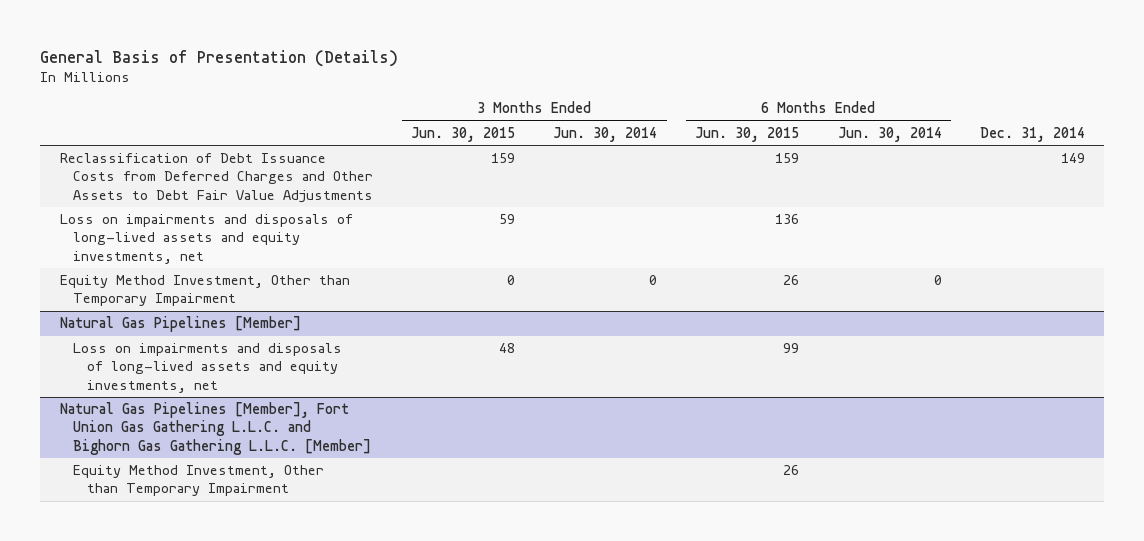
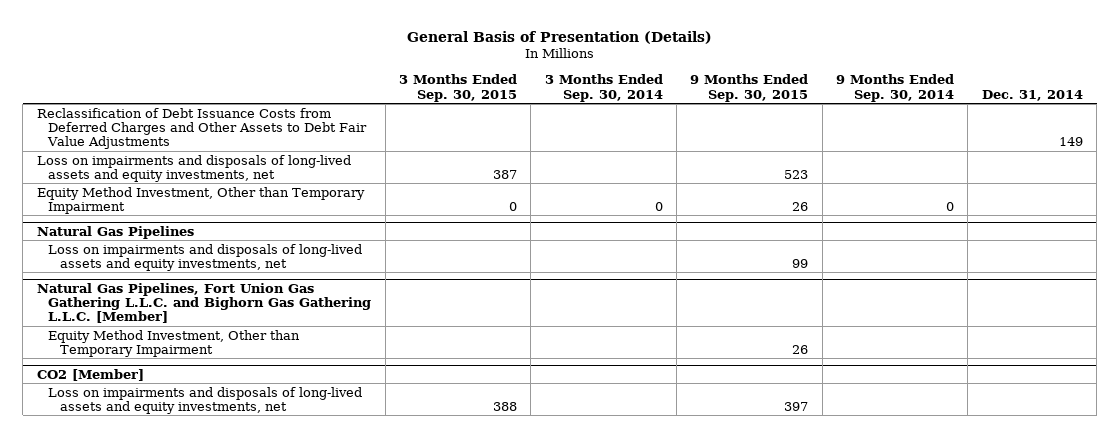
- | 3 Months Ended Jun. 30, 2015 | 3 Months Ended Jun. 30, 2014 | 6 Months Ended Jun. 30, 2015 | 6 Months Ended Jun. 30, 2014 | Dec. 31, 2014
+ | 3 Months Ended Sep. 30, 2015 | 3 Months Ended Sep. 30, 2014 | 9 Months Ended Sep. 30, 2015 | 9 Months Ended Sep. 30, 2014 | Dec. 31, 2014
- Natural Gas Pipelines [Member]
+ Natural Gas Pipelines
- Natural Gas Pipelines [Member], Fort Union Gas Gathering L.L.C. and Bighorn Gas Gathering L.L.C. [Member]
+ Natural Gas Pipelines, Fort Union Gas Gathering L.L.C. and Bighorn Gas Gathering L.L.C. [Member]
+ CO2 [Member]
+ Loss on impairments and disposals of long-lived assets and equity investments, net | 388 | | 397 | |

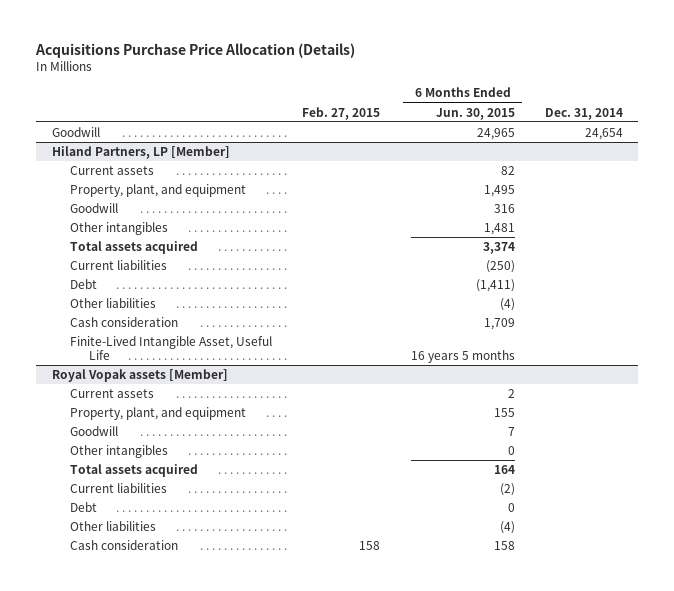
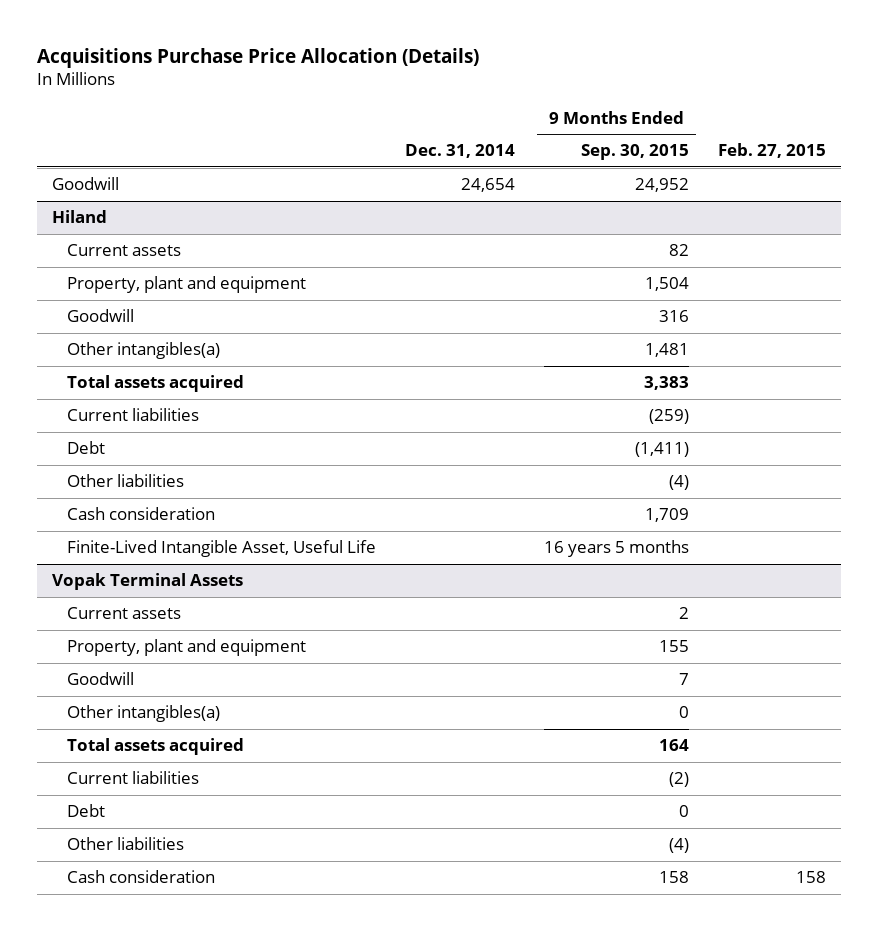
- | Feb. 27, 2015 | 6 Months Ended Jun. 30, 2015 | Dec. 31, 2014
+ | Dec. 31, 2014 | 9 Months Ended Sep. 30, 2015 | Feb. 27, 2015
- Hiland Partners, LP [Member]
+ Hiland
- Property, plant, and equipment | | 1,495 |
+ Property, plant and equipment | | 1,504 |
- Other intangibles | | 1,481 |
+ Other intangibles(a) | | 1,481 |
- Royal Vopak assets [Member]
+ Vopak Terminal Assets
- Property, plant, and equipment | | 155 |
+ Property, plant and equipment | | 155 |
- Other intangibles | | 0 |
+ Other intangibles(a) | | 0 |

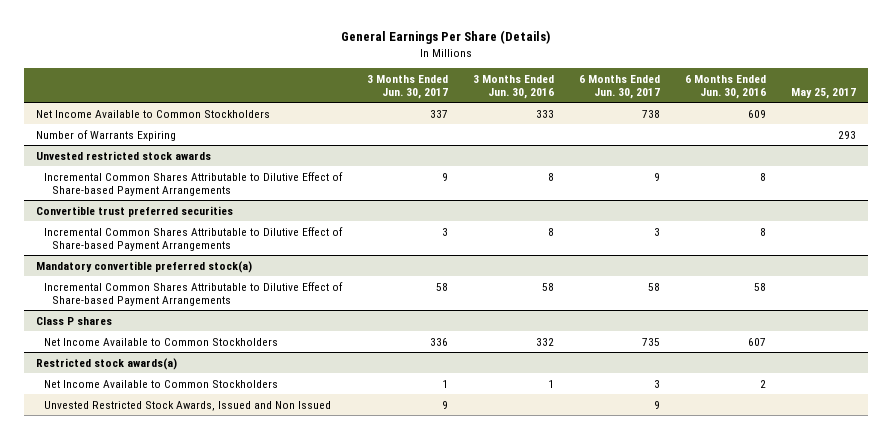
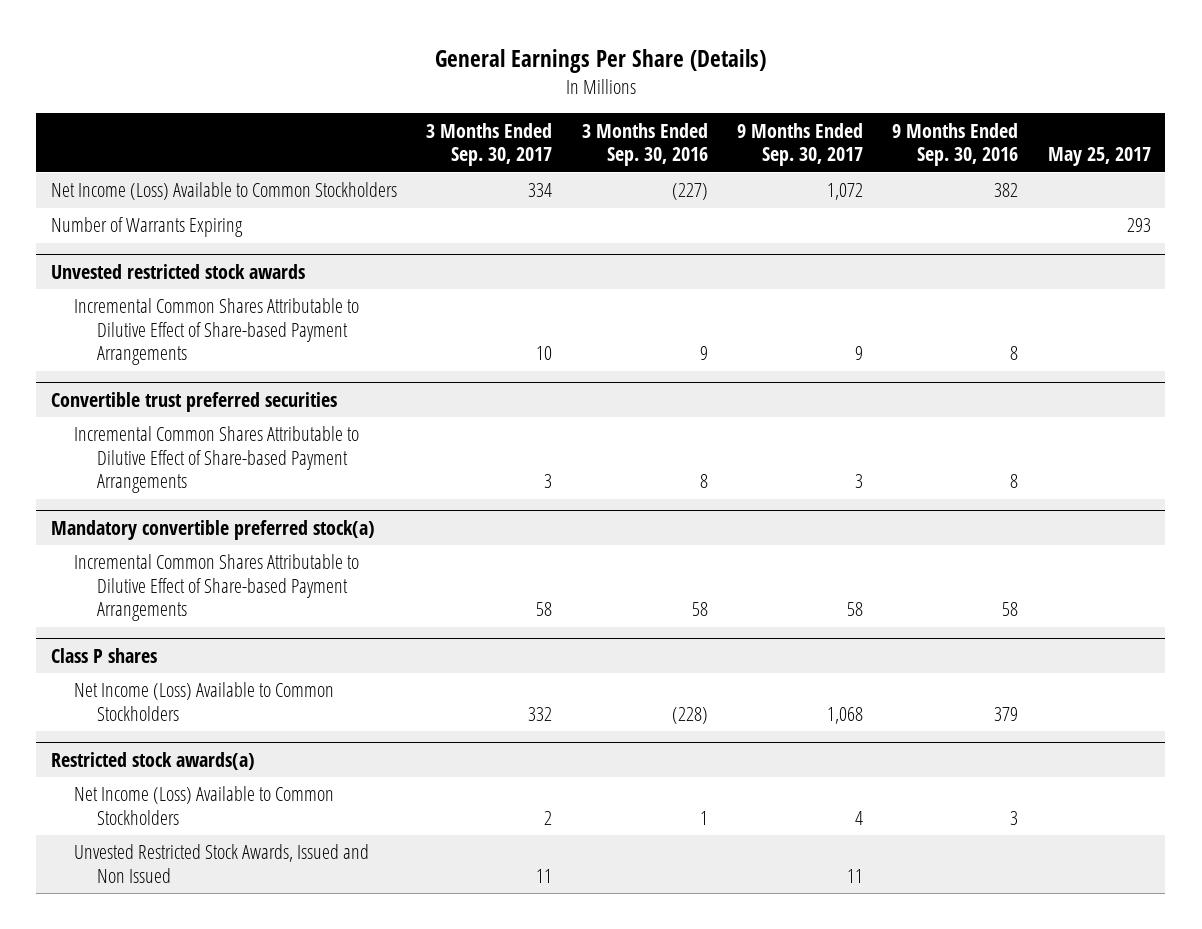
- | 3 Months Ended Jun. 30, 2017 | 3 Months Ended Jun. 30, 2016 | 6 Months Ended Jun. 30, 2017 | 6 Months Ended Jun. 30, 2016 | May 25, 2017
+ | 3 Months Ended Sep. 30, 2017 | 3 Months Ended Sep. 30, 2016 | 9 Months Ended Sep. 30, 2017 | 9 Months Ended Sep. 30, 2016 | May 25, 2017
- Net Income Available to Common Stockholders | 337 | 333 | 738 | 609 |
+ Net Income (Loss) Available to Common Stockholders | 334 | (227) | 1,072 | 382 |
@ Class P shares
- Net Income Available to Common Stockholders | 336 | 332 | 735 | 607 |
+ Net Income (Loss) Available to Common Stockholders | 332 | (228) | 1,068 | 379 |
@ Restricted stock awards(a)
- Net Income Available to Common Stockholders | 1 | 1 | 3 | 2 |
+ Net Income (Loss) Available to Common Stockholders | 2 | 1 | 4 | 3 |

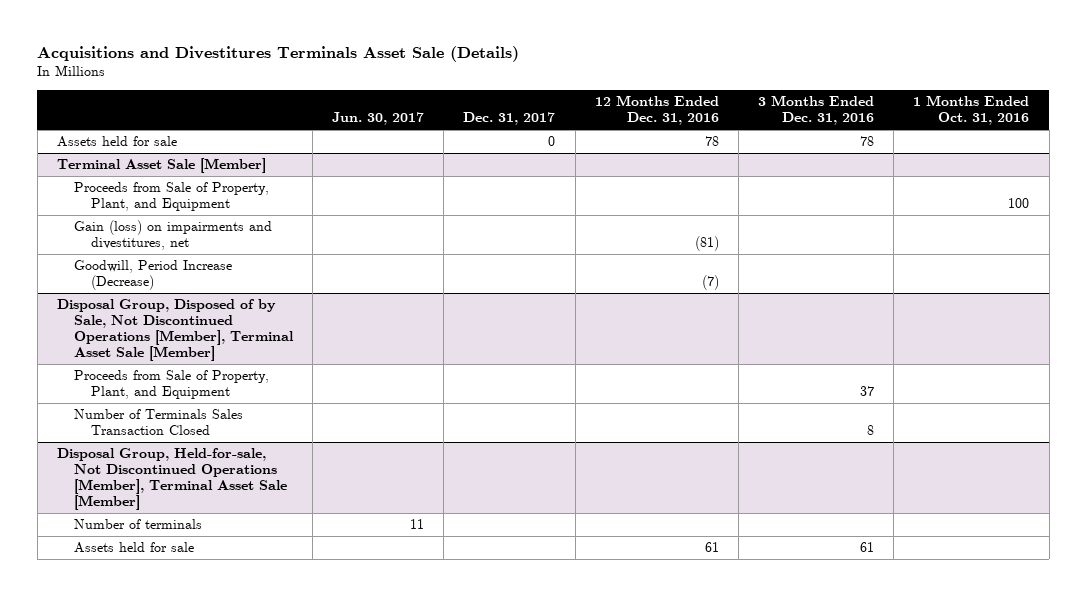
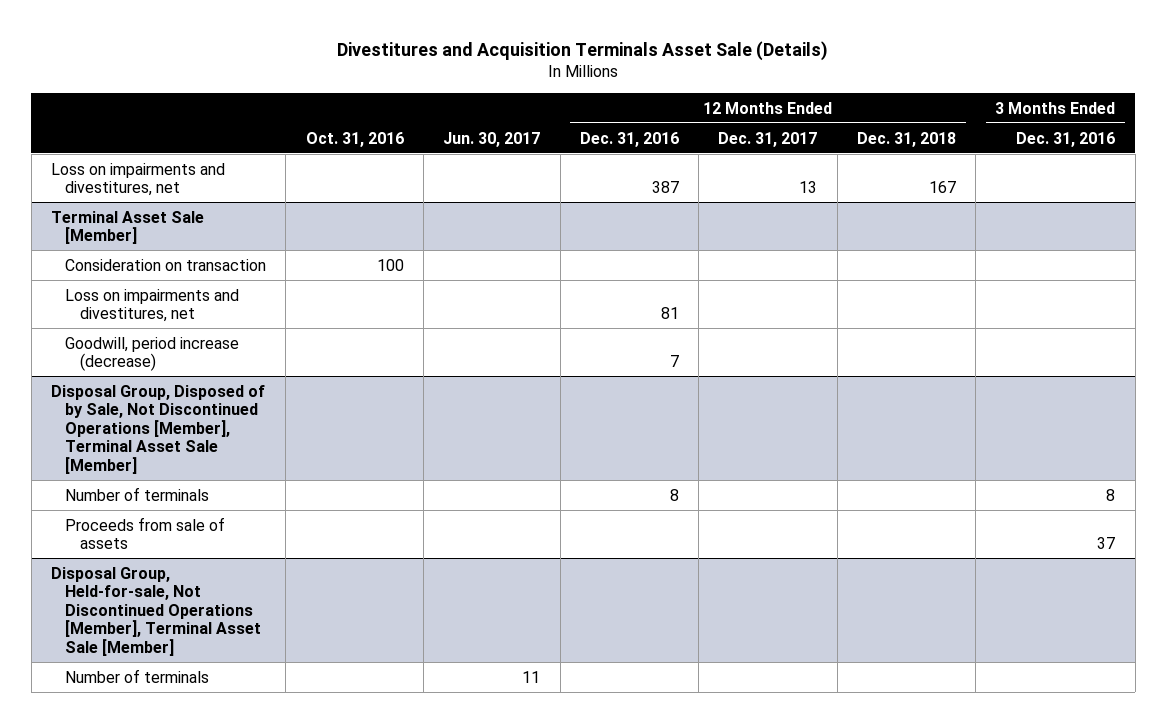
- Acquisitions and Divestitures Terminals Asset Sale (Details)
+ Divestitures and Acquisition Terminals Asset Sale (Details)
- | Jun. 30, 2017 | Dec. 31, 2017 | 12 Months Ended Dec. 31, 2016 | 3 Months Ended Dec. 31, 2016 | 1 Months Ended Oct. 31, 2016
+ | Oct. 31, 2016 | Jun. 30, 2017 | 12 Months Ended Dec. 31, 2016 | 12 Months Ended Dec. 31, 2017 | 12 Months Ended Dec. 31, 2018 | 3 Months Ended Dec. 31, 2016
- Assets held for sale | | 0 | 78 | 78 |
+ Loss on impairments and divestitures, net | | | 387 | 13 | 167 |
@ Terminal Asset Sale [Member]
- Proceeds from Sale of Property, Plant, and Equipment | | | | | 100
- Gain (loss) on impairments and divestitures, net | | | (81) | |
- Goodwill, Period Increase (Decrease) | | | (7) | |
+ Consideration on transaction | 100 | | | | |
+ Loss on impairments and divestitures, net | | | 81 | | |
+ Goodwill, period increase (decrease) | | | 7 | | |
@ Disposal Group, Disposed of by Sale, Not Discontinued Operations [Member], Terminal Asset Sale [Member]
- Proceeds from Sale of Property, Plant, and Equipment | | | | 37 |
- Number of Terminals Sales Transaction Closed | | | | 8 |
+ Number of terminals | | | 8 | | | 8
+ Proceeds from sale of assets | | | | | | 37
@ Disposal Group, Held-for-sale, Not Discontinued Operations [Member], Terminal Asset Sale [Member]
- Assets held for sale | | | 61 | 61 |

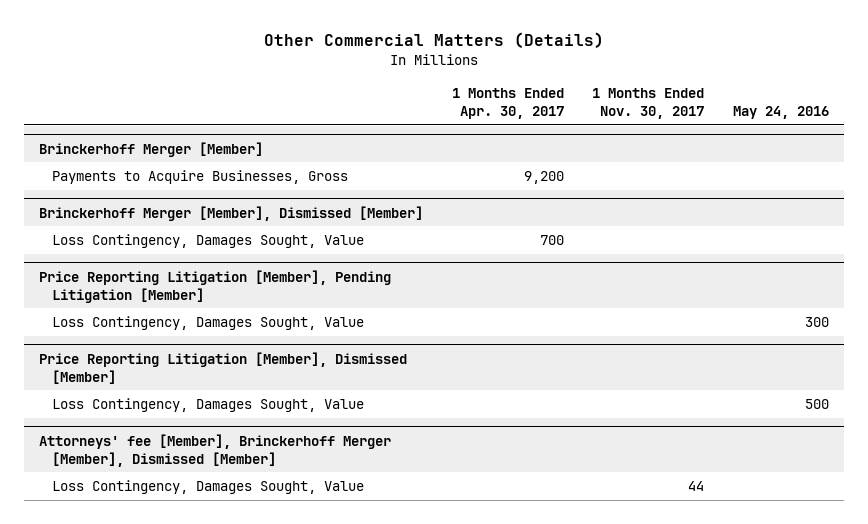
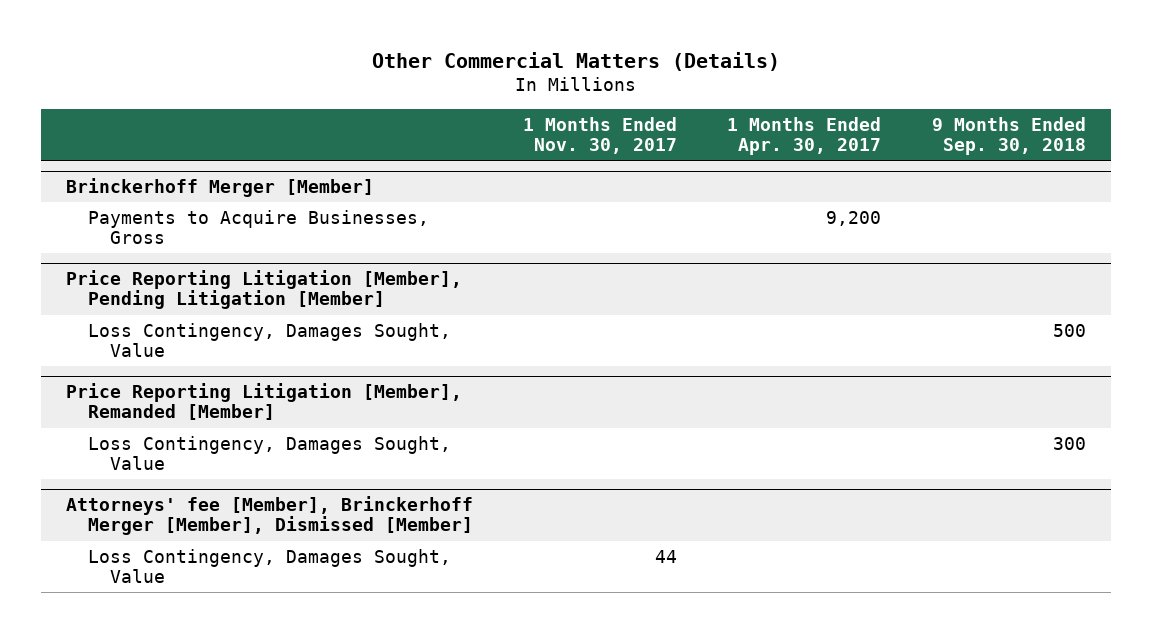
- | 1 Months Ended Apr. 30, 2017 | 1 Months Ended Nov. 30, 2017 | May 24, 2016
+ | 1 Months Ended Nov. 30, 2017 | 1 Months Ended Apr. 30, 2017 | 9 Months Ended Sep. 30, 2018
- Brinckerhoff Merger [Member], Dismissed [Member]
- Loss Contingency, Damages Sought, Value | 700 | |
- Price Reporting Litigation [Member], Dismissed [Member]
+ Price Reporting Litigation [Member], Remanded [Member]

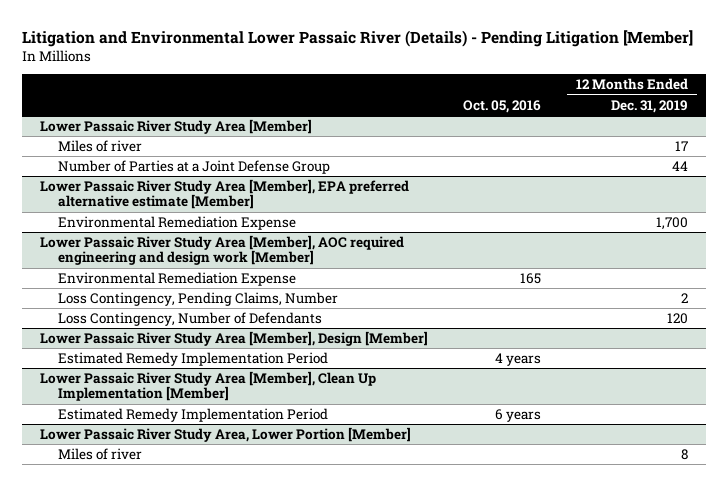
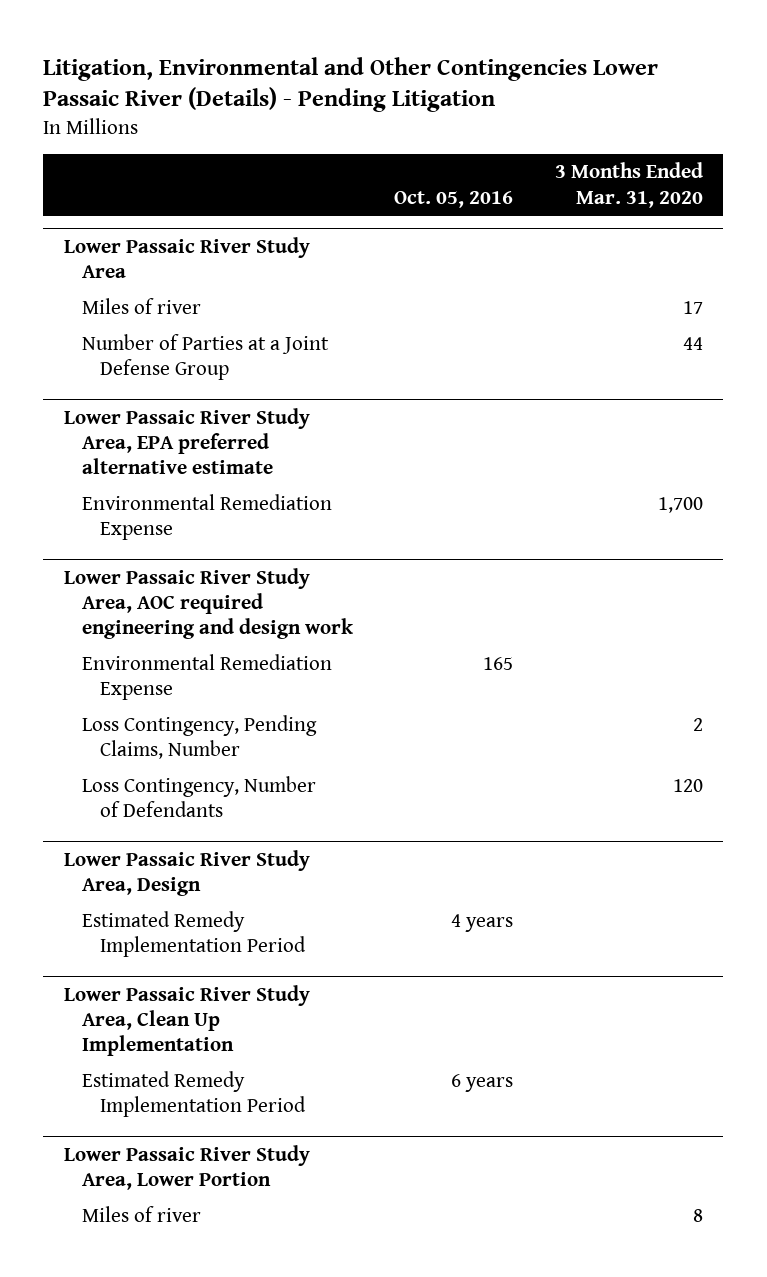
- Litigation and Environmental Lower Passaic River (Details) - Pending Litigation [Member]
+ Litigation, Environmental and Other Contingencies Lower Passaic River (Details) - Pending Litigation
- | Oct. 05, 2016 | 12 Months Ended Dec. 31, 2019
+ | Oct. 05, 2016 | 3 Months Ended Mar. 31, 2020
- Lower Passaic River Study Area [Member]
+ Lower Passaic River Study Area
- Lower Passaic River Study Area [Member], EPA preferred alternative estimate [Member]
+ Lower Passaic River Study Area, EPA preferred alternative estimate
- Lower Passaic River Study Area [Member], AOC required engineering and design work [Member]
+ Lower Passaic River Study Area, AOC required engineering and design work
- Lower Passaic River Study Area [Member], Design [Member]
+ Lower Passaic River Study Area, Design
- Lower Passaic River Study Area [Member], Clean Up Implementation [Member]
+ Lower Passaic River Study Area, Clean Up Implementation
- Lower Passaic River Study Area, Lower Portion [Member]
+ Lower Passaic River Study Area, Lower Portion

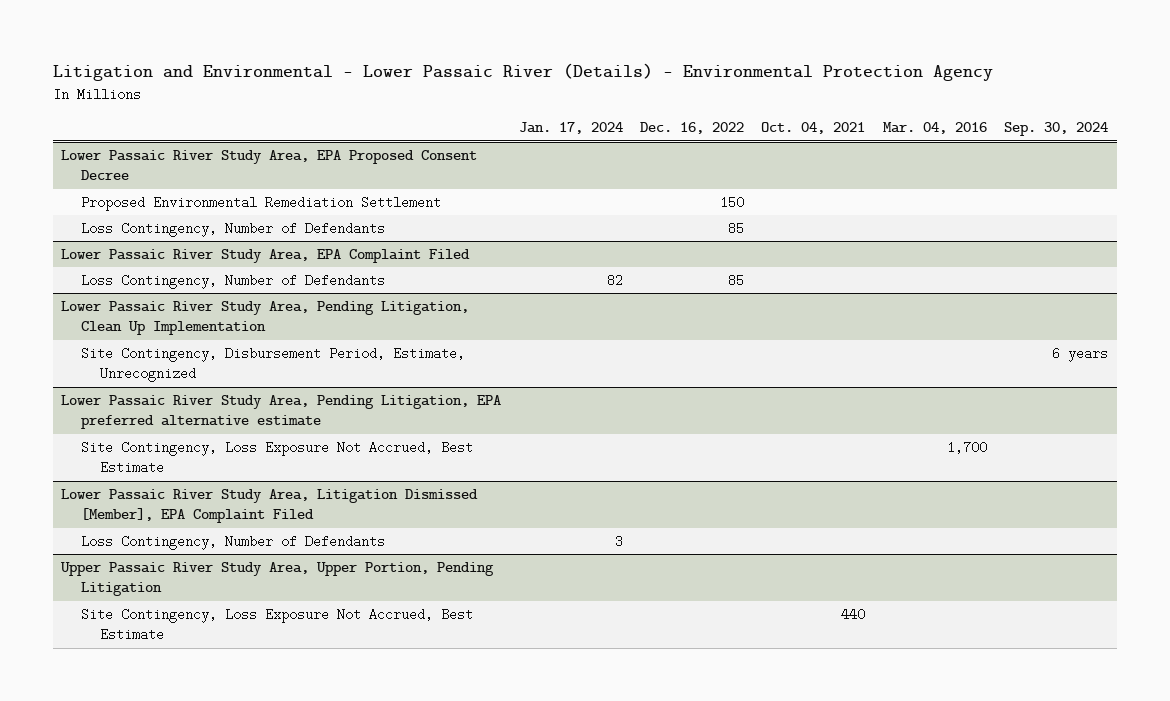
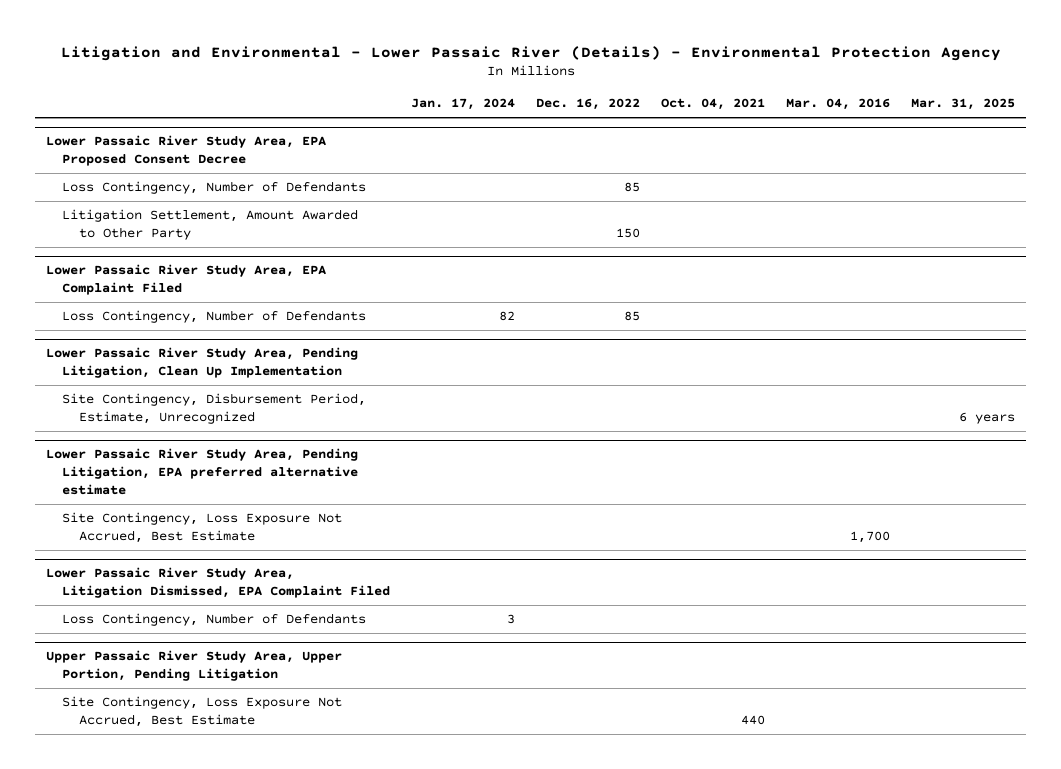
- | Jan. 17, 2024 | Dec. 16, 2022 | Oct. 04, 2021 | Mar. 04, 2016 | Sep. 30, 2024
+ | Jan. 17, 2024 | Dec. 16, 2022 | Oct. 04, 2021 | Mar. 04, 2016 | Mar. 31, 2025
@ Lower Passaic River Study Area, EPA Proposed Consent Decree
- Proposed Environmental Remediation Settlement | | 150 | | |
+ Litigation Settlement, Amount Awarded to Other Party | | 150 | | |
- Lower Passaic River Study Area, Litigation Dismissed [Member], EPA Complaint Filed
+ Lower Passaic River Study Area, Litigation Dismissed, EPA Complaint Filed

